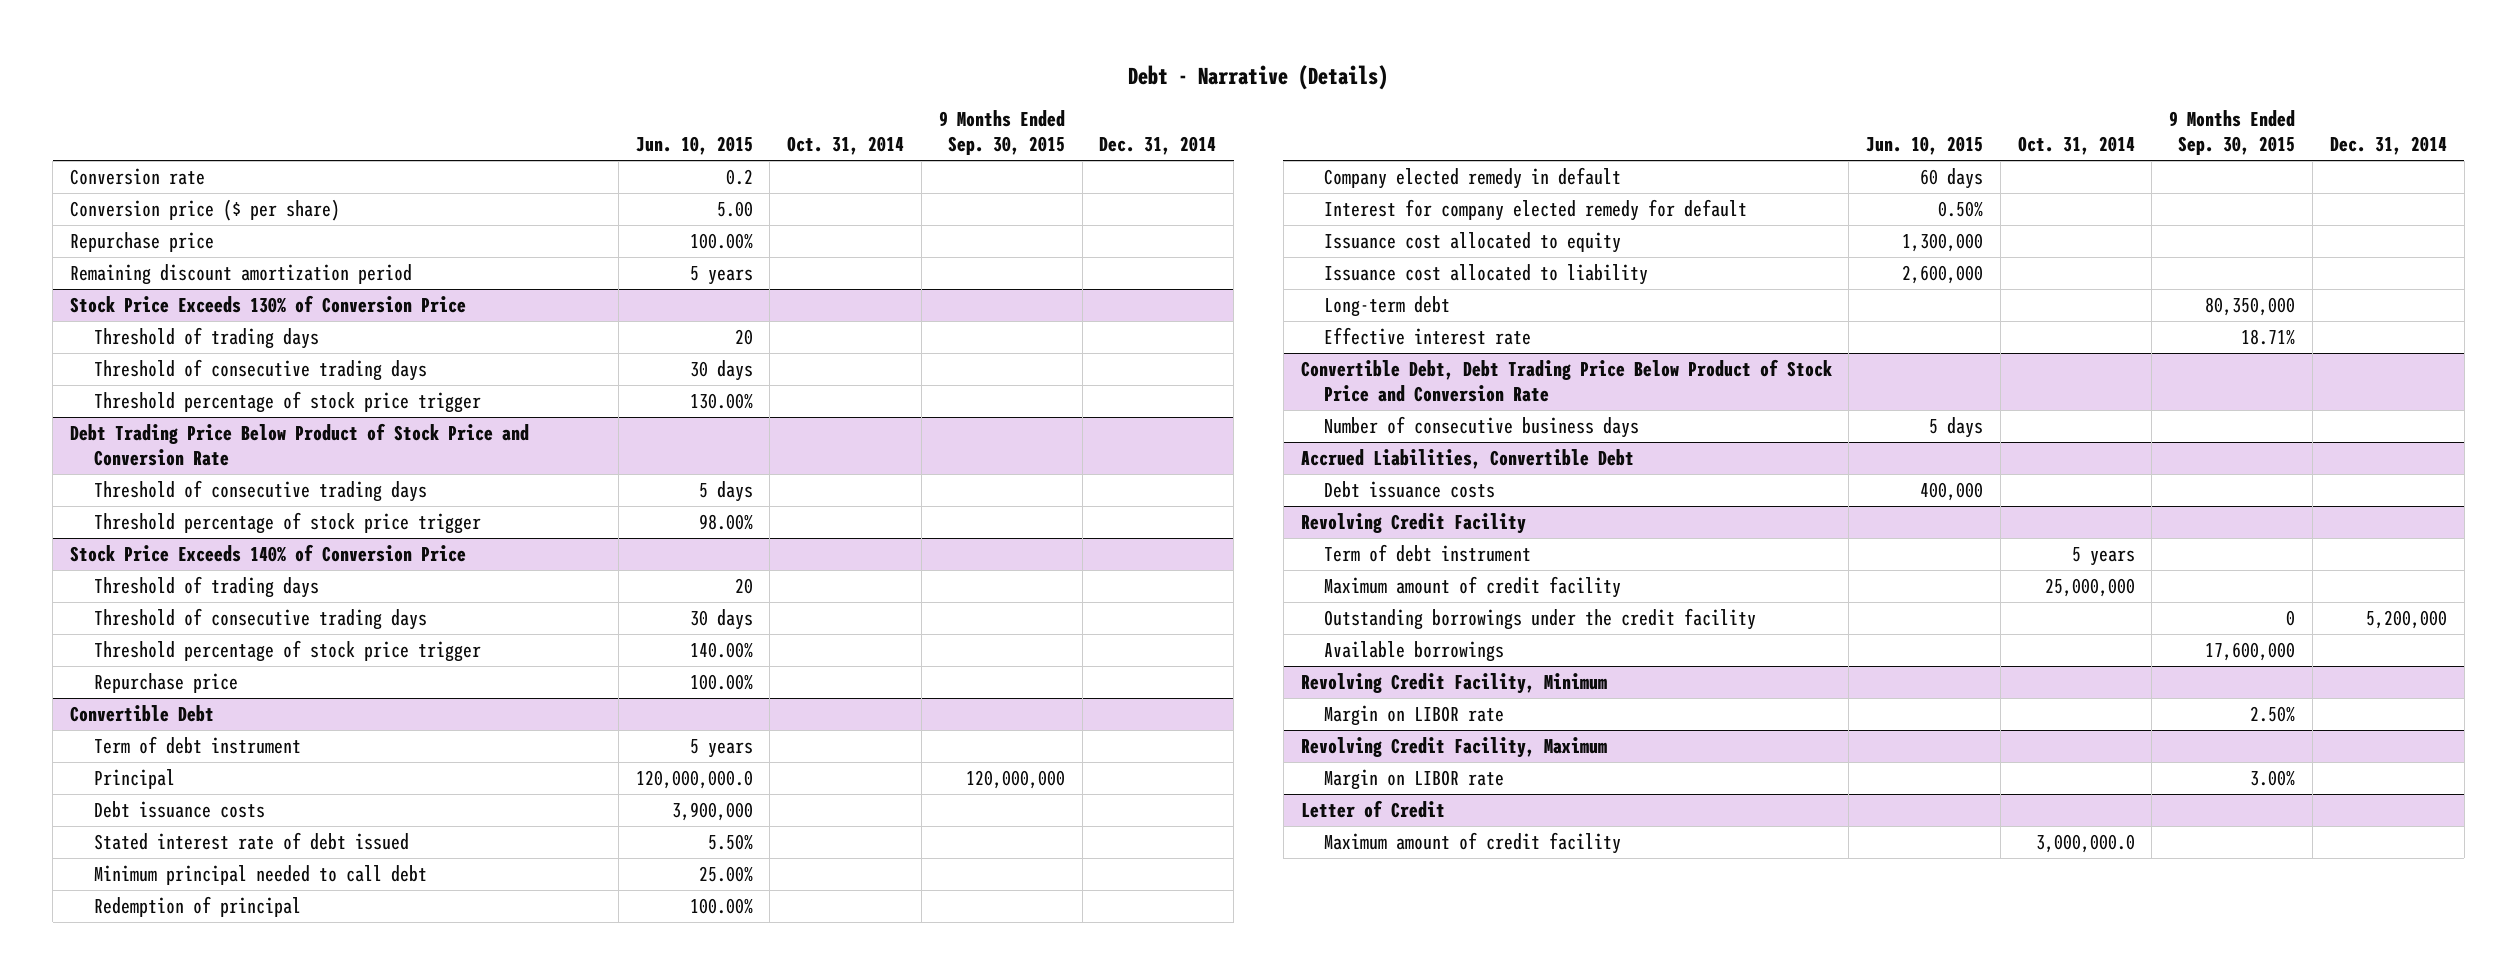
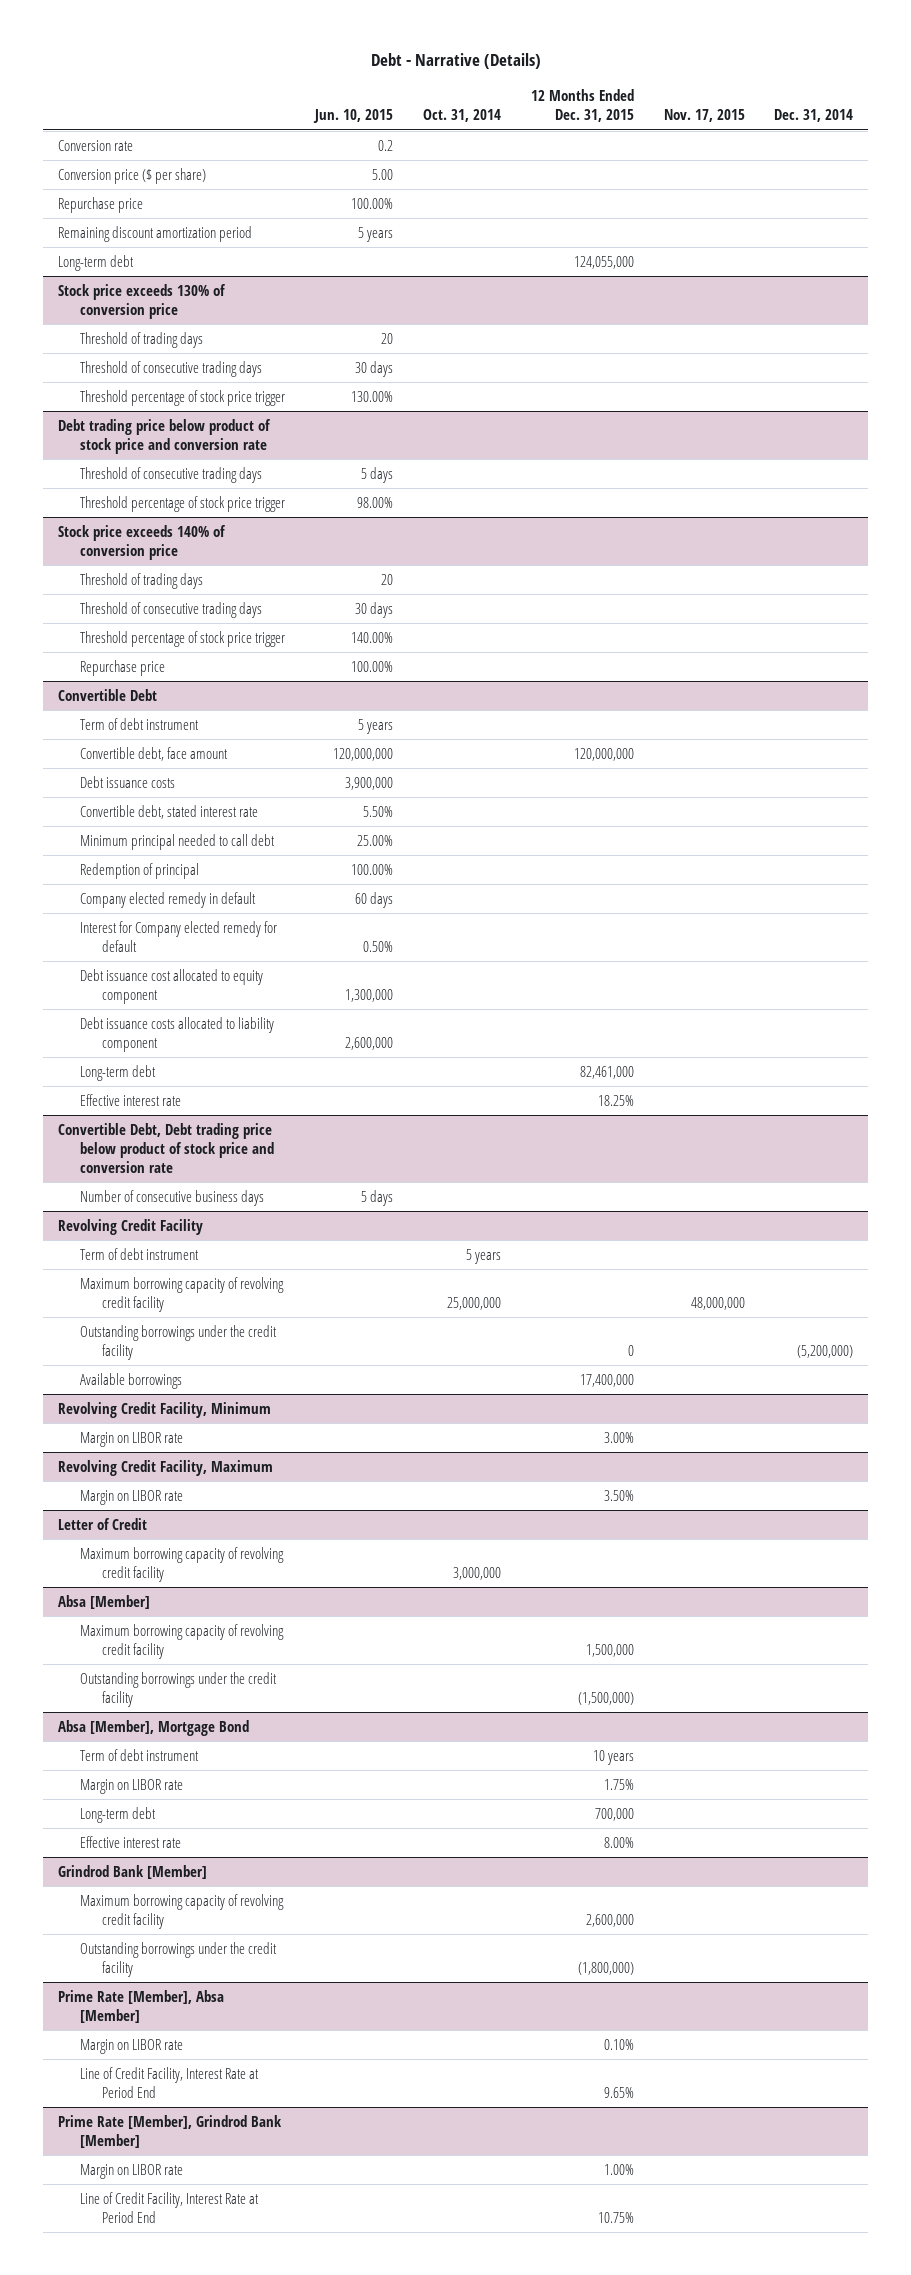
- | Jun. 10, 2015 | Oct. 31, 2014 | 9 Months Ended Sep. 30, 2015 | Dec. 31, 2014
+ | Jun. 10, 2015 | Oct. 31, 2014 | 12 Months Ended Dec. 31, 2015 | Nov. 17, 2015 | Dec. 31, 2014
- Stock Price Exceeds 130% of Conversion Price
+ Long-term debt | | | 124,055,000 | |
+ Stock price exceeds 130% of conversion price
- Debt Trading Price Below Product of Stock Price and Conversion Rate
+ Debt trading price below product of stock price and conversion rate
- Stock Price Exceeds 140% of Conversion Price
+ Stock price exceeds 140% of conversion price
@ Convertible Debt
- Principal | 120,000,000.0 | | 120,000,000 |
+ Convertible debt, face amount | 120,000,000 | | 120,000,000 | |
- Stated interest rate of debt issued | 5.50% | | |
+ Convertible debt, stated interest rate | 5.50% | | | |
- Interest for company elected remedy for default | 0.50% | | |
- Issuance cost allocated to equity | 1,300,000 | | |
- Issuance cost allocated to liability | 2,600,000 | | |
+ Interest for Company elected remedy for default | 0.50% | | | |
+ Debt issuance cost allocated to equity component | 1,300,000 | | | |
+ Debt issuance costs allocated to liability component | 2,600,000 | | | |
- Convertible Debt, Debt Trading Price Below Product of Stock Price and Conversion Rate
+ Convertible Debt, Debt trading price below product of stock price and conversion rate
- Accrued Liabilities, Convertible Debt
- Debt issuance costs | 400,000 | | |
@ Revolving Credit Facility
- Maximum amount of credit facility | | 25,000,000 | |
- Outstanding borrowings under the credit facility | | | 0 | 5,200,000
+ Maximum borrowing capacity of revolving credit facility | | 25,000,000 | | 48,000,000 |
+ Outstanding borrowings under the credit facility | | | 0 | | (5,200,000)
@ Letter of Credit
- Maximum amount of credit facility | | 3,000,000.0 | |
+ Maximum borrowing capacity of revolving credit facility | | 3,000,000 | | |
+ Absa [Member]
+ Maximum borrowing capacity of revolving credit facility | | | 1,500,000 | |
+ Outstanding borrowings under the credit facility | | | (1,500,000) | |
+ Absa [Member], Mortgage Bond
+ Term of debt instrument | | | 10 years | |
+ Margin on LIBOR rate | | | 1.75% | |
+ Long-term debt | | | 700,000 | |
+ Effective interest rate | | | 8.00% | |
+ Grindrod Bank [Member]
+ Maximum borrowing capacity of revolving credit facility | | | 2,600,000 | |
+ Outstanding borrowings under the credit facility | | | (1,800,000) | |
+ Prime Rate [Member], Absa [Member]
+ Margin on LIBOR rate | | | 0.10% | |
+ Line of Credit Facility, Interest Rate at Period End | | | 9.65% | |
+ Prime Rate [Member], Grindrod Bank [Member]
+ Margin on LIBOR rate | | | 1.00% | |
+ Line of Credit Facility, Interest Rate at Period End | | | 10.75% | |

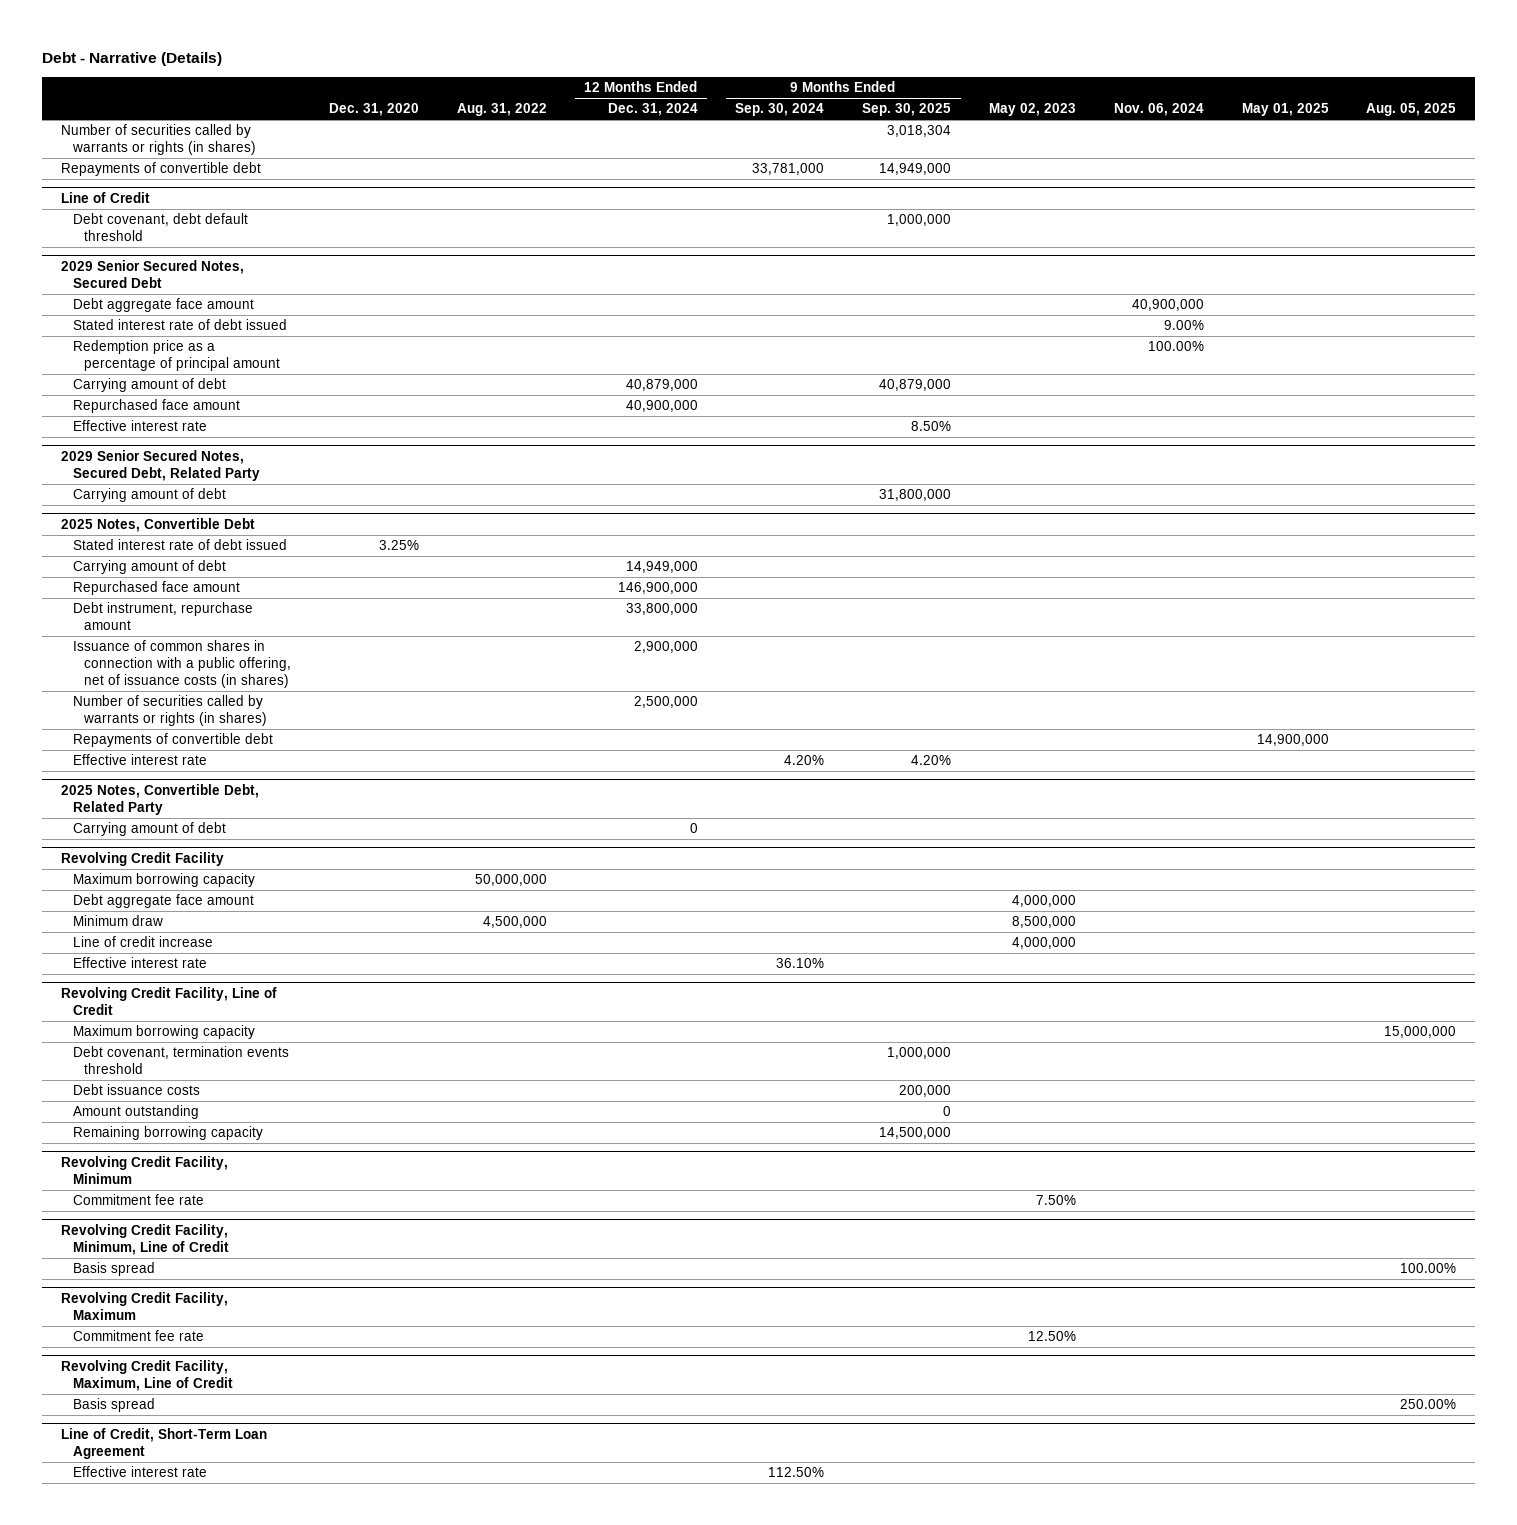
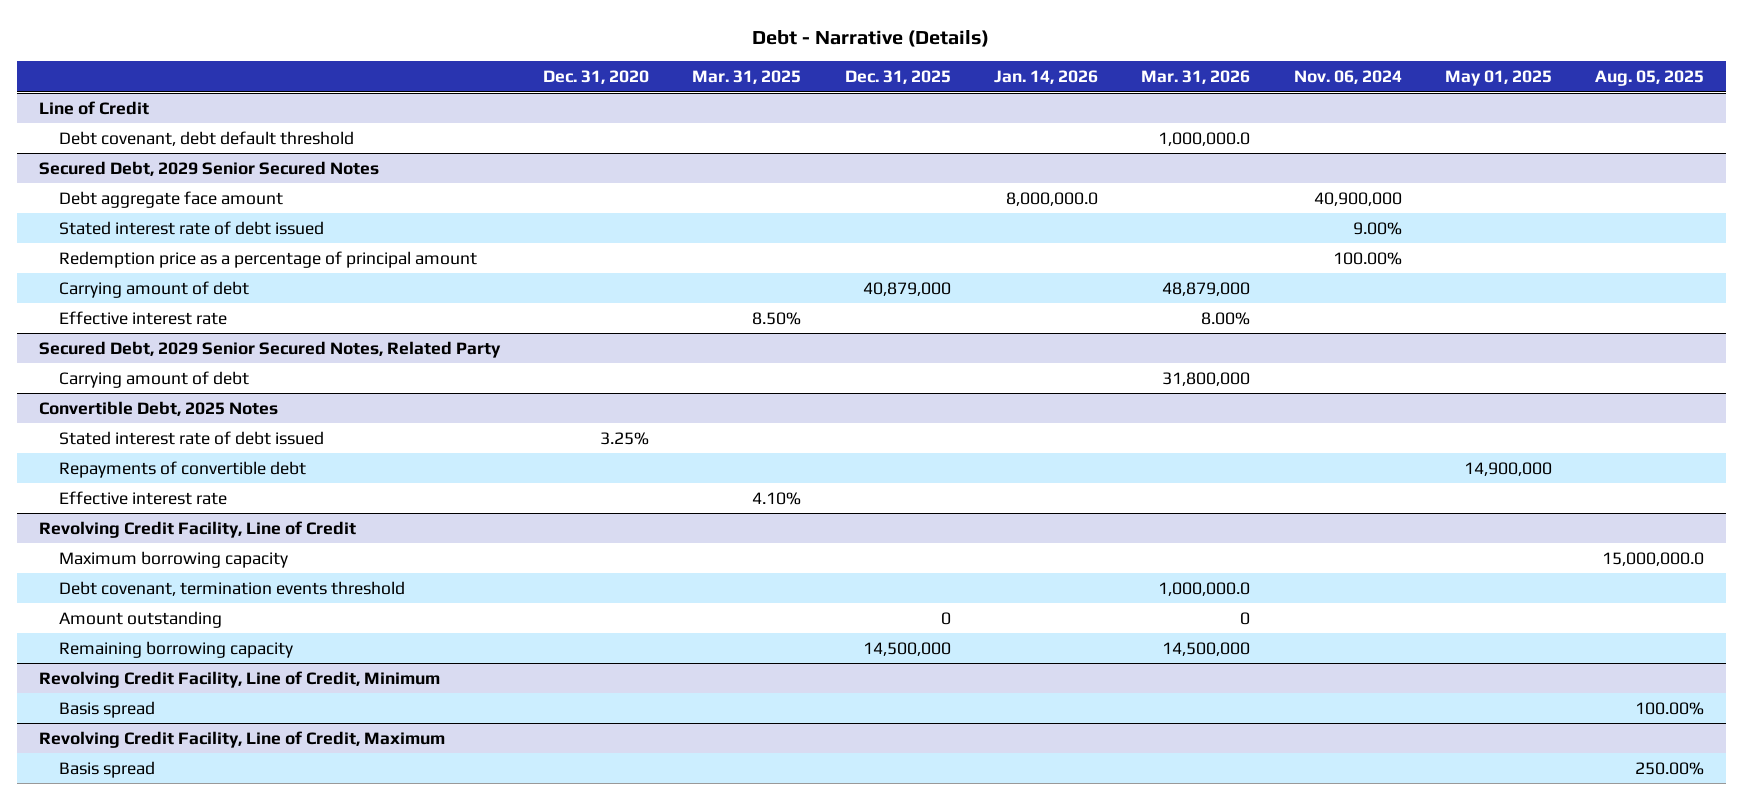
- | Dec. 31, 2020 | Aug. 31, 2022 | 12 Months Ended Dec. 31, 2024 | 9 Months Ended Sep. 30, 2024 | 9 Months Ended Sep. 30, 2025 | May 02, 2023 | Nov. 06, 2024 | May 01, 2025 | Aug. 05, 2025
+ | Dec. 31, 2020 | Mar. 31, 2025 | Dec. 31, 2025 | Jan. 14, 2026 | Mar. 31, 2026 | Nov. 06, 2024 | May 01, 2025 | Aug. 05, 2025
- Number of securities called by warrants or rights (in shares) | | | | | 3,018,304 | | | |
- Repayments of convertible debt | | | | 33,781,000 | 14,949,000 | | | |
- 2029 Senior Secured Notes, Secured Debt
+ Secured Debt, 2029 Senior Secured Notes
- Repurchased face amount | | | 40,900,000 | | | | | |
- 2029 Senior Secured Notes, Secured Debt, Related Party
+ Secured Debt, 2029 Senior Secured Notes, Related Party
- 2025 Notes, Convertible Debt
+ Convertible Debt, 2025 Notes
- Carrying amount of debt | | | 14,949,000 | | | | | |
- Repurchased face amount | | | 146,900,000 | | | | | |
- Debt instrument, repurchase amount | | | 33,800,000 | | | | | |
- Issuance of common shares in connection with a public offering, net of issuance costs (in shares) | | | 2,900,000 | | | | | |
- Number of securities called by warrants or rights (in shares) | | | 2,500,000 | | | | | |
- 2025 Notes, Convertible Debt, Related Party
- Carrying amount of debt | | | 0 | | | | | |
- Revolving Credit Facility
- Maximum borrowing capacity | | 50,000,000 | | | | | | |
- Debt aggregate face amount | | | | | | 4,000,000 | | |
- Minimum draw | | 4,500,000 | | | | 8,500,000 | | |
- Line of credit increase | | | | | | 4,000,000 | | |
- Effective interest rate | | | | 36.10% | | | | |
@ Revolving Credit Facility, Line of Credit
- Maximum borrowing capacity | | | | | | | | | 15,000,000
+ Maximum borrowing capacity | | | | | | | | 15,000,000.0
- Debt issuance costs | | | | | 200,000 | | | |
- Revolving Credit Facility, Minimum
- Commitment fee rate | | | | | | 7.50% | | |
- Revolving Credit Facility, Minimum, Line of Credit
+ Revolving Credit Facility, Line of Credit, Minimum
- Revolving Credit Facility, Maximum
- Commitment fee rate | | | | | | 12.50% | | |
- Revolving Credit Facility, Maximum, Line of Credit
+ Revolving Credit Facility, Line of Credit, Maximum
- Line of Credit, Short-Term Loan Agreement
- Effective interest rate | | | | 112.50% | | | | |

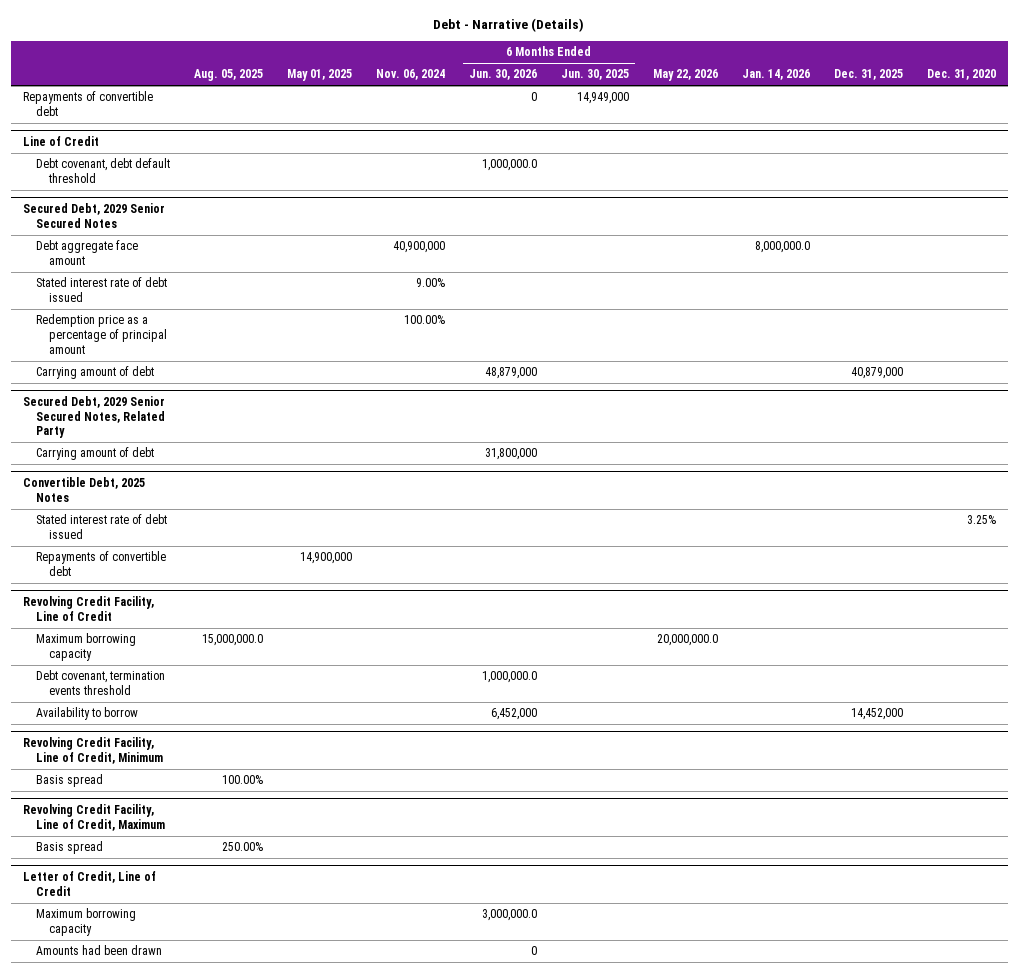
- | Dec. 31, 2020 | Mar. 31, 2025 | Dec. 31, 2025 | Jan. 14, 2026 | Mar. 31, 2026 | Nov. 06, 2024 | May 01, 2025 | Aug. 05, 2025
+ | Aug. 05, 2025 | May 01, 2025 | Nov. 06, 2024 | 6 Months Ended Jun. 30, 2026 | 6 Months Ended Jun. 30, 2025 | May 22, 2026 | Jan. 14, 2026 | Dec. 31, 2025 | Dec. 31, 2020
+ Repayments of convertible debt | | | | 0 | 14,949,000 | | | |
@ Secured Debt, 2029 Senior Secured Notes
- Effective interest rate | | 8.50% | | | 8.00% | | |
@ Convertible Debt, 2025 Notes
- Effective interest rate | | 4.10% | | | | | |
@ Revolving Credit Facility, Line of Credit
- Amount outstanding | | | 0 | | 0 | | |
- Remaining borrowing capacity | | | 14,500,000 | | 14,500,000 | | |
+ Availability to borrow | | | | 6,452,000 | | | | 14,452,000 |
+ Letter of Credit, Line of Credit
+ Maximum borrowing capacity | | | | 3,000,000.0 | | | | |
+ Amounts had been drawn | | | | 0 | | | | |

